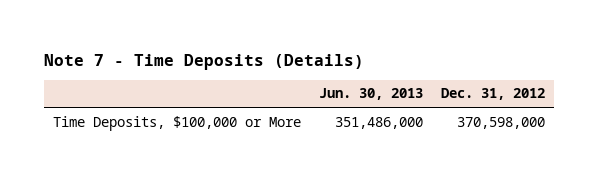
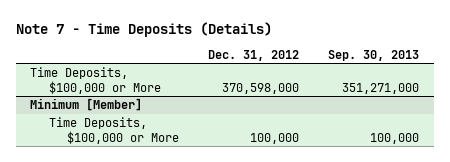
- | Jun. 30, 2013 | Dec. 31, 2012
+ | Dec. 31, 2012 | Sep. 30, 2013
+ Minimum [Member]
+ Time Deposits, $100,000 or More | 100,000 | 100,000

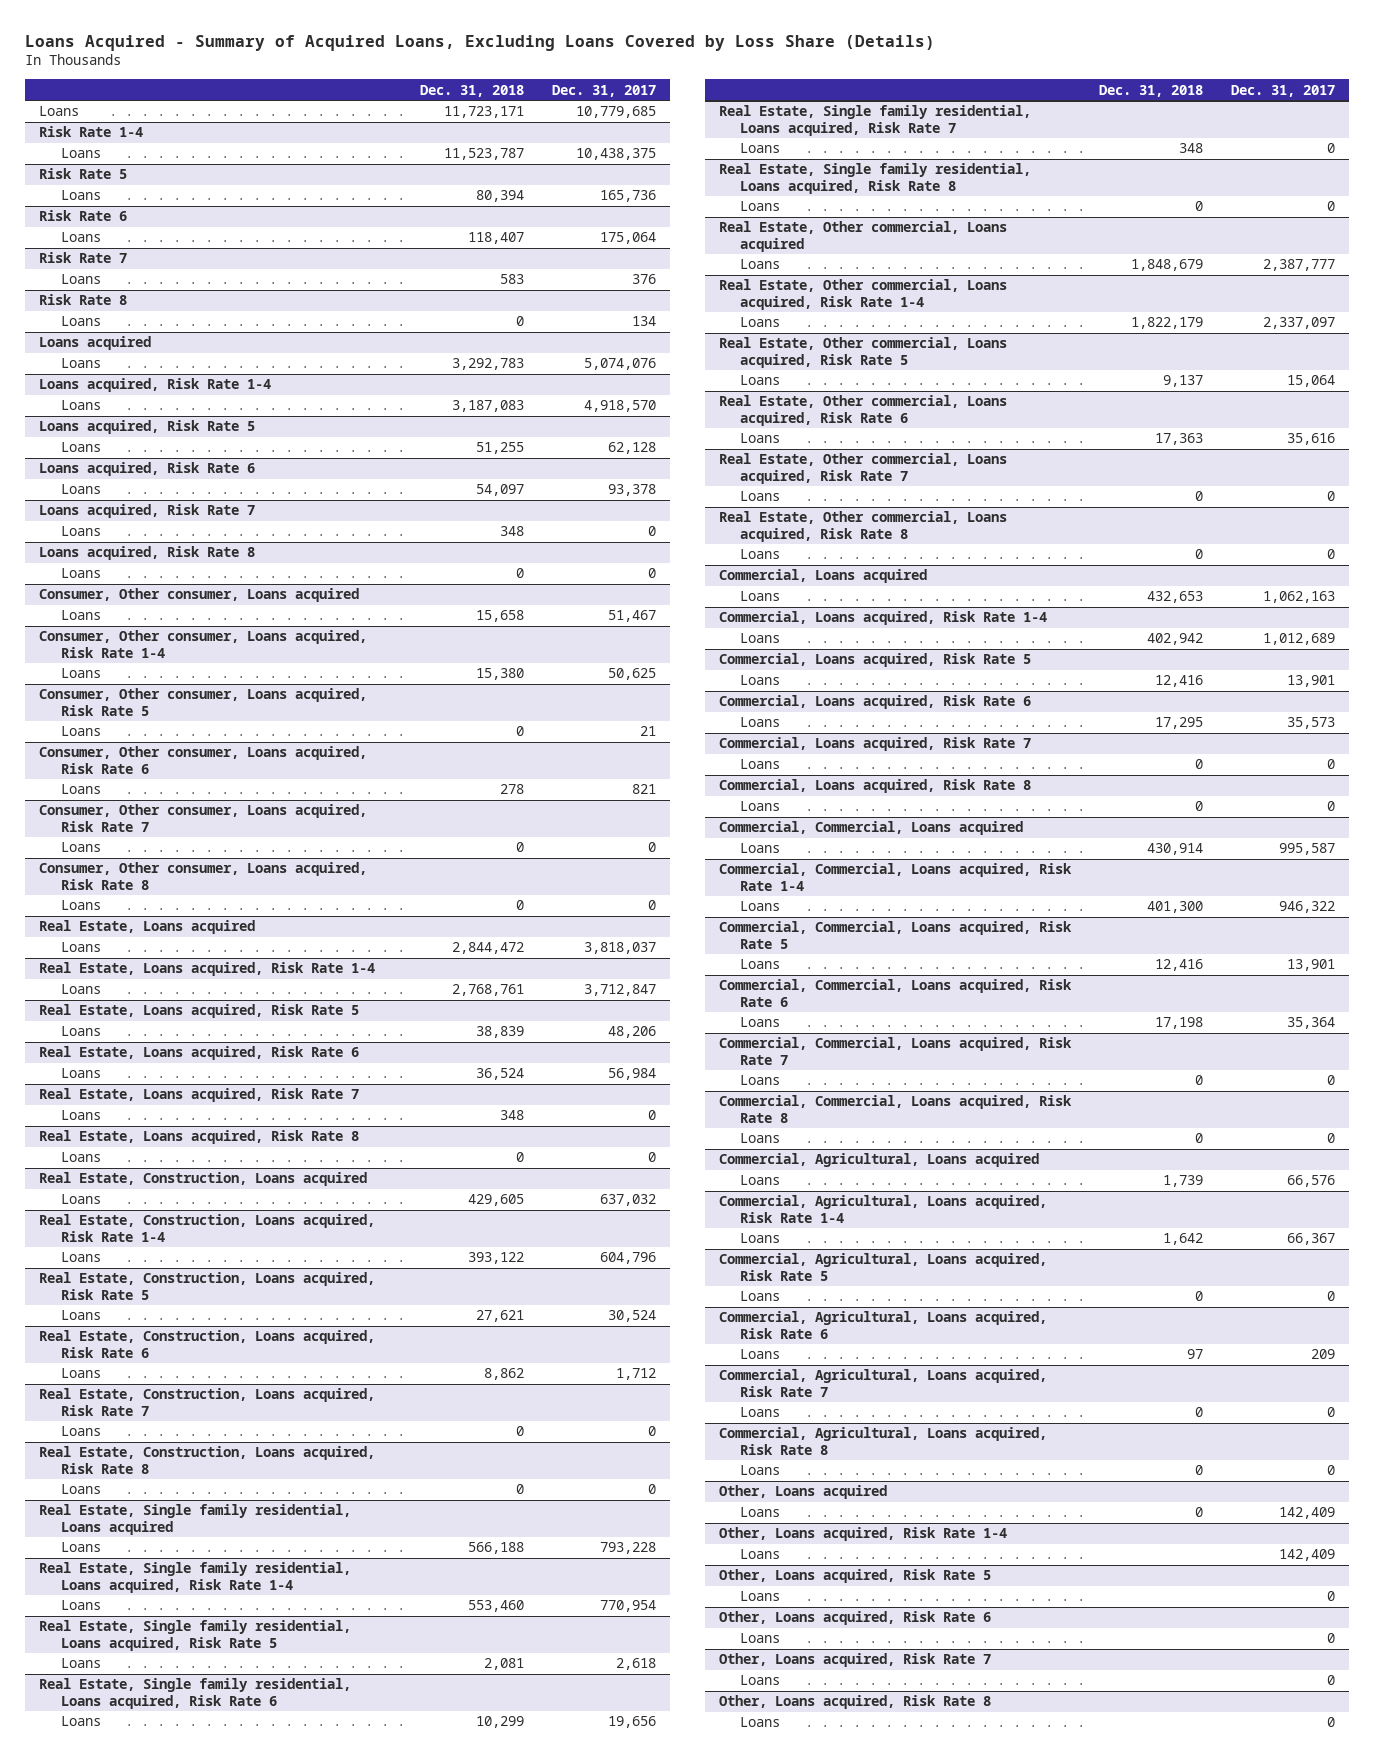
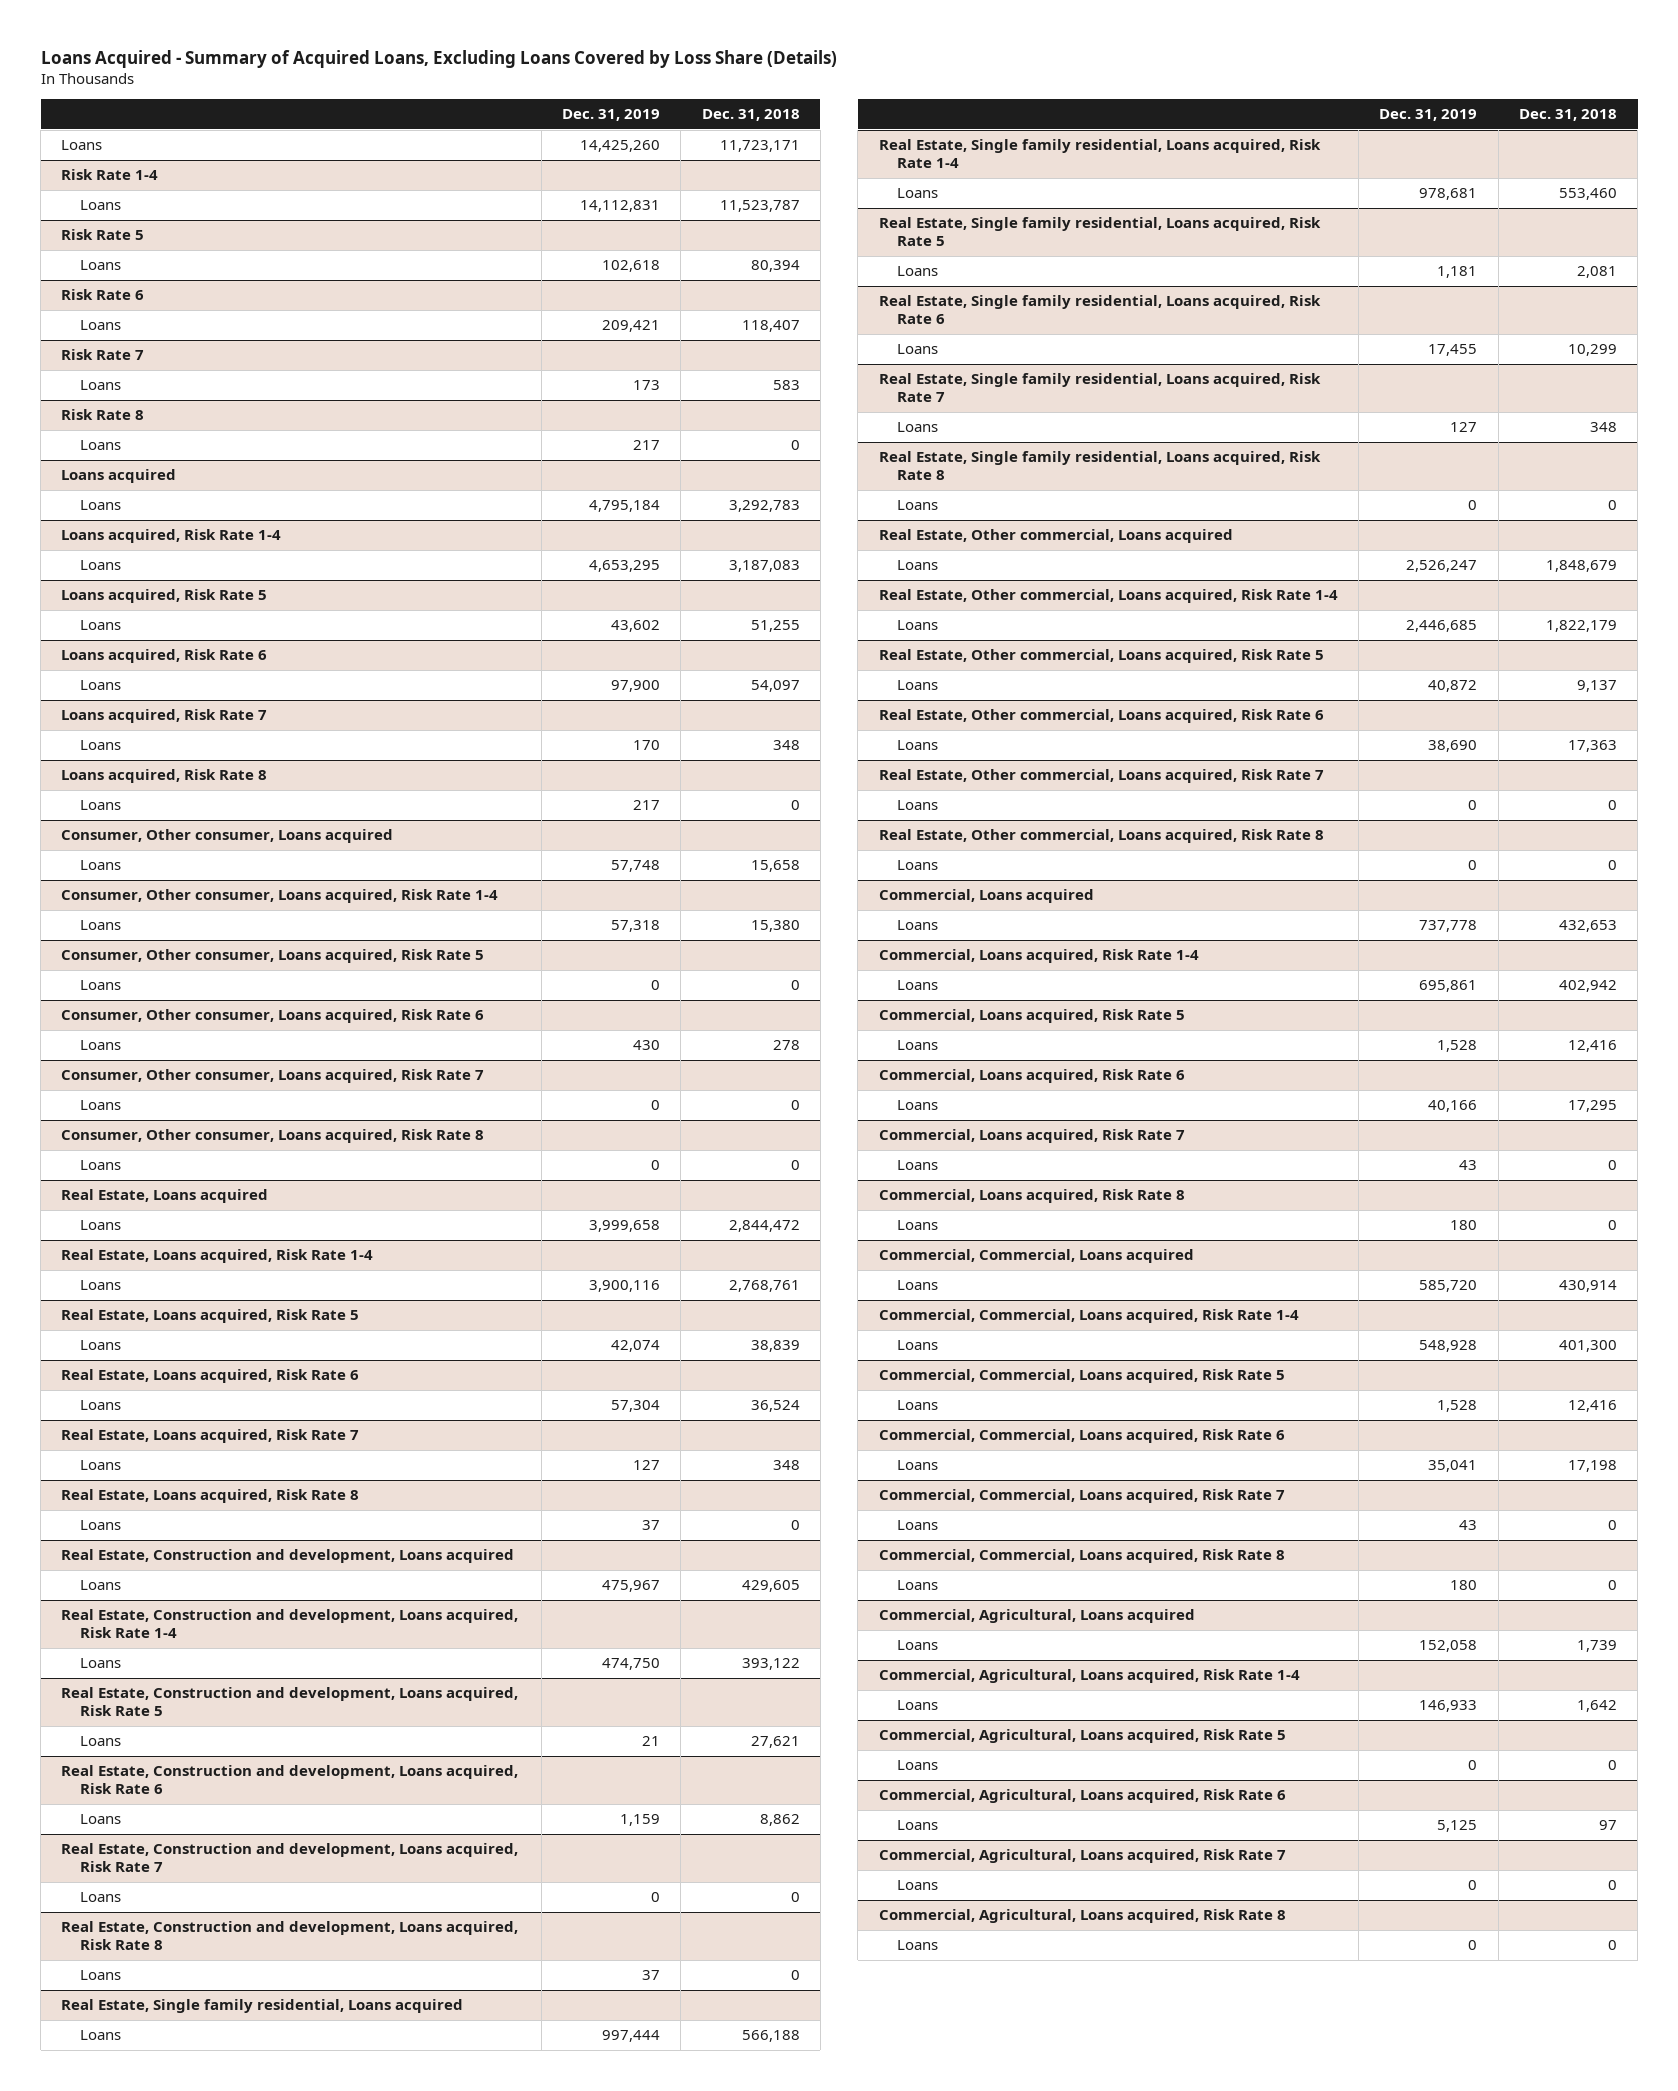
- | Dec. 31, 2018 | Dec. 31, 2017
+ | Dec. 31, 2019 | Dec. 31, 2018
- Real Estate, Construction, Loans acquired
+ Real Estate, Construction and development, Loans acquired
- Real Estate, Construction, Loans acquired, Risk Rate 1-4
+ Real Estate, Construction and development, Loans acquired, Risk Rate 1-4
- Real Estate, Construction, Loans acquired, Risk Rate 5
+ Real Estate, Construction and development, Loans acquired, Risk Rate 5
- Real Estate, Construction, Loans acquired, Risk Rate 6
+ Real Estate, Construction and development, Loans acquired, Risk Rate 6
- Real Estate, Construction, Loans acquired, Risk Rate 7
+ Real Estate, Construction and development, Loans acquired, Risk Rate 7
- Real Estate, Construction, Loans acquired, Risk Rate 8
+ Real Estate, Construction and development, Loans acquired, Risk Rate 8
- Other, Loans acquired
- Loans | 0 | 142,409
- Other, Loans acquired, Risk Rate 1-4
- Loans | | 142,409
- Other, Loans acquired, Risk Rate 5
- Loans | | 0
- Other, Loans acquired, Risk Rate 6
- Loans | | 0
- Other, Loans acquired, Risk Rate 7
- Loans | | 0
- Other, Loans acquired, Risk Rate 8
- Loans | | 0

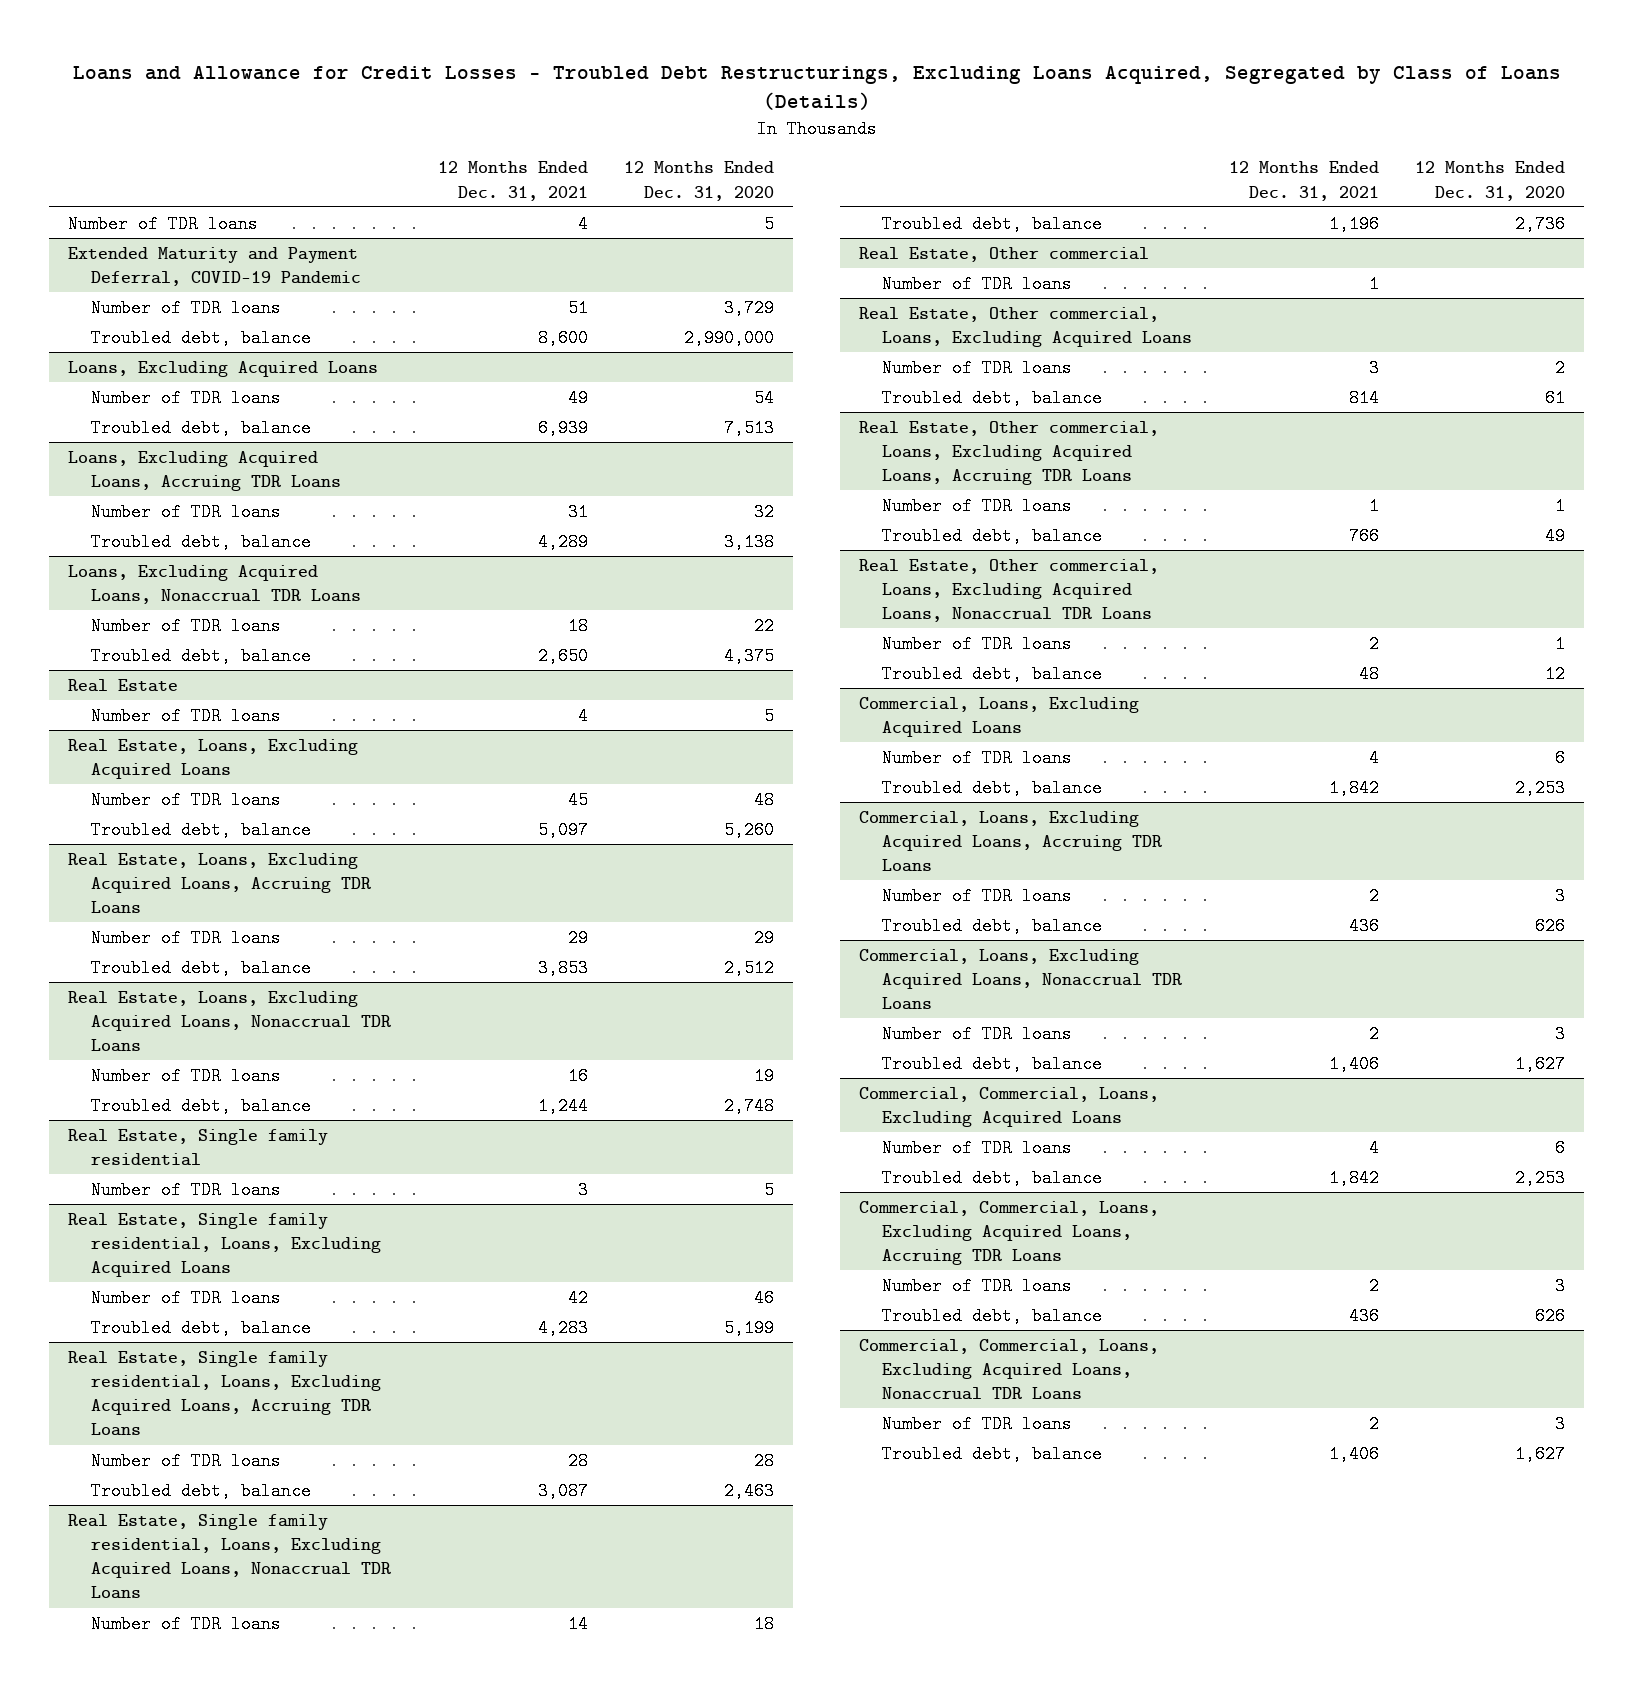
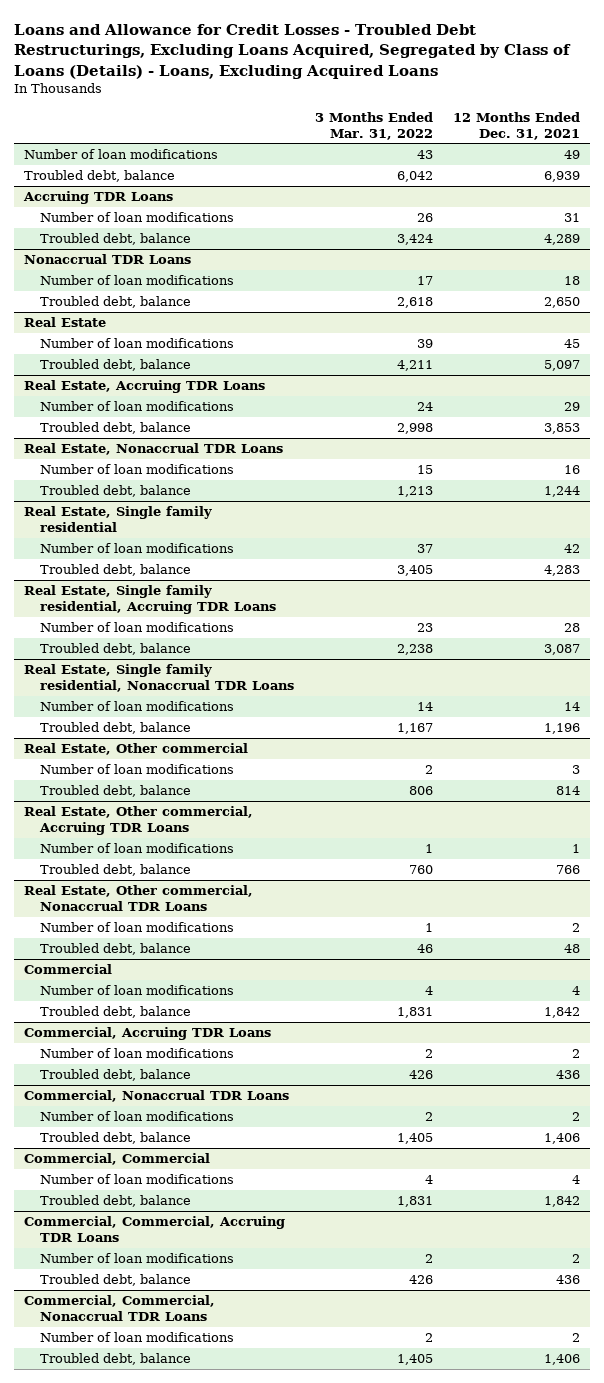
- Loans and Allowance for Credit Losses - Troubled Debt Restructurings, Excluding Loans Acquired, Segregated by Class of Loans (Details)
+ Loans and Allowance for Credit Losses - Troubled Debt Restructurings, Excluding Loans Acquired, Segregated by Class of Loans (Details) - Loans, Excluding Acquired Loans
- | 12 Months Ended Dec. 31, 2021 | 12 Months Ended Dec. 31, 2020
+ | 3 Months Ended Mar. 31, 2022 | 12 Months Ended Dec. 31, 2021
- Number of TDR loans | 4 | 5
- Extended Maturity and Payment Deferral, COVID-19 Pandemic
- Number of TDR loans | 51 | 3,729
- Troubled debt, balance | 8,600 | 2,990,000
- Loans, Excluding Acquired Loans
- Number of TDR loans | 49 | 54
+ Number of loan modifications | 43 | 49
- Loans, Excluding Acquired Loans, Accruing TDR Loans
- Number of TDR loans | 31 | 32
+ Accruing TDR Loans
+ Number of loan modifications | 26 | 31
- Loans, Excluding Acquired Loans, Nonaccrual TDR Loans
- Number of TDR loans | 18 | 22
+ Nonaccrual TDR Loans
+ Number of loan modifications | 17 | 18
@ Real Estate
- Number of TDR loans | 4 | 5
- Real Estate, Loans, Excluding Acquired Loans
- Number of TDR loans | 45 | 48
@ Real Estate
+ Number of loan modifications | 39 | 45
- Real Estate, Loans, Excluding Acquired Loans, Accruing TDR Loans
- Number of TDR loans | 29 | 29
+ Real Estate, Accruing TDR Loans
+ Number of loan modifications | 24 | 29
- Real Estate, Loans, Excluding Acquired Loans, Nonaccrual TDR Loans
- Number of TDR loans | 16 | 19
+ Real Estate, Nonaccrual TDR Loans
+ Number of loan modifications | 15 | 16
@ Real Estate, Single family residential
- Number of TDR loans | 3 | 5
- Real Estate, Single family residential, Loans, Excluding Acquired Loans
- Number of TDR loans | 42 | 46
@ Real Estate, Single family residential
+ Number of loan modifications | 37 | 42
- Real Estate, Single family residential, Loans, Excluding Acquired Loans, Accruing TDR Loans
- Number of TDR loans | 28 | 28
+ Real Estate, Single family residential, Accruing TDR Loans
+ Number of loan modifications | 23 | 28
- Real Estate, Single family residential, Loans, Excluding Acquired Loans, Nonaccrual TDR Loans
- Number of TDR loans | 14 | 18
+ Real Estate, Single family residential, Nonaccrual TDR Loans
+ Number of loan modifications | 14 | 14
@ Real Estate, Other commercial
- Number of TDR loans | 1 |
- Real Estate, Other commercial, Loans, Excluding Acquired Loans
- Number of TDR loans | 3 | 2
@ Real Estate, Other commercial
+ Number of loan modifications | 2 | 3
- Real Estate, Other commercial, Loans, Excluding Acquired Loans, Accruing TDR Loans
- Number of TDR loans | 1 | 1
+ Real Estate, Other commercial, Accruing TDR Loans
+ Number of loan modifications | 1 | 1
- Real Estate, Other commercial, Loans, Excluding Acquired Loans, Nonaccrual TDR Loans
- Number of TDR loans | 2 | 1
+ Real Estate, Other commercial, Nonaccrual TDR Loans
+ Number of loan modifications | 1 | 2
- Commercial, Loans, Excluding Acquired Loans
- Number of TDR loans | 4 | 6
+ Commercial
+ Number of loan modifications | 4 | 4
- Commercial, Loans, Excluding Acquired Loans, Accruing TDR Loans
- Number of TDR loans | 2 | 3
+ Commercial, Accruing TDR Loans
+ Number of loan modifications | 2 | 2
- Commercial, Loans, Excluding Acquired Loans, Nonaccrual TDR Loans
- Number of TDR loans | 2 | 3
+ Commercial, Nonaccrual TDR Loans
+ Number of loan modifications | 2 | 2
- Commercial, Commercial, Loans, Excluding Acquired Loans
- Number of TDR loans | 4 | 6
+ Commercial, Commercial
+ Number of loan modifications | 4 | 4
- Commercial, Commercial, Loans, Excluding Acquired Loans, Accruing TDR Loans
- Number of TDR loans | 2 | 3
+ Commercial, Commercial, Accruing TDR Loans
+ Number of loan modifications | 2 | 2
- Commercial, Commercial, Loans, Excluding Acquired Loans, Nonaccrual TDR Loans
- Number of TDR loans | 2 | 3
+ Commercial, Commercial, Nonaccrual TDR Loans
+ Number of loan modifications | 2 | 2

